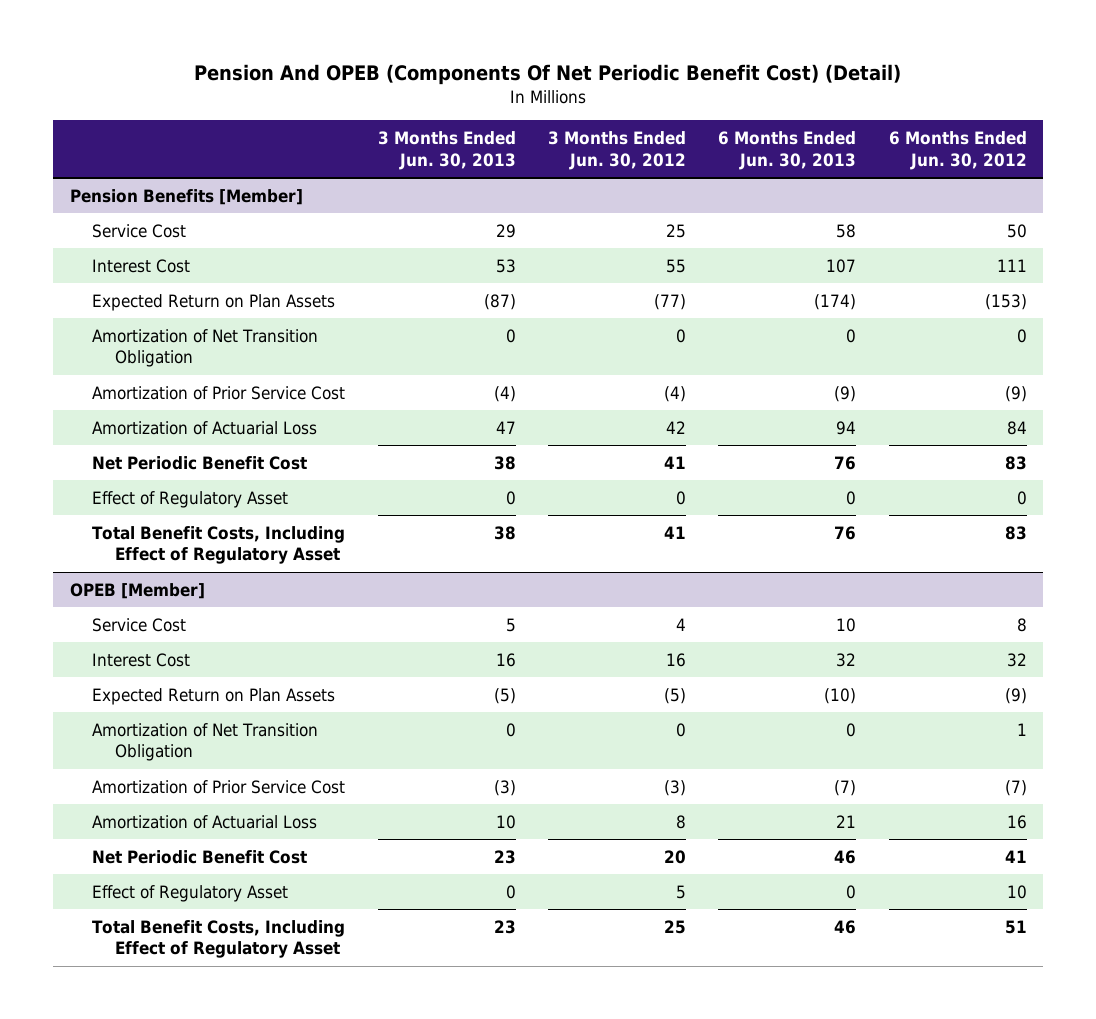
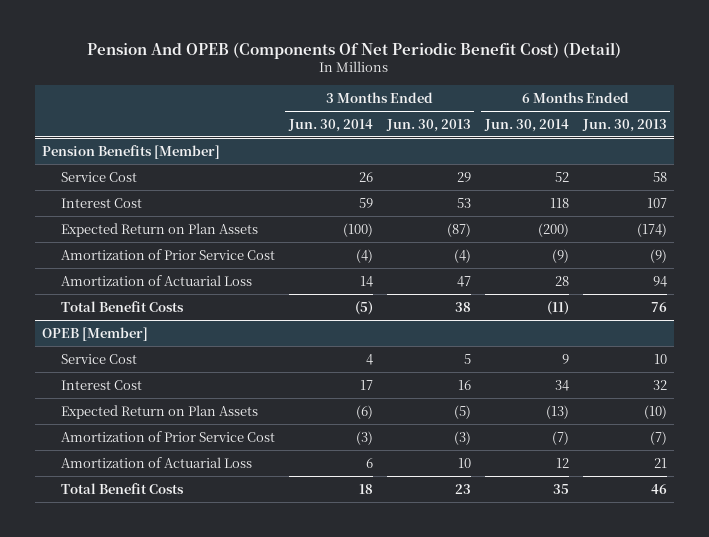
- | 3 Months Ended Jun. 30, 2013 | 3 Months Ended Jun. 30, 2012 | 6 Months Ended Jun. 30, 2013 | 6 Months Ended Jun. 30, 2012
+ | 3 Months Ended Jun. 30, 2014 | 3 Months Ended Jun. 30, 2013 | 6 Months Ended Jun. 30, 2014 | 6 Months Ended Jun. 30, 2013
@ Pension Benefits [Member]
- Amortization of Net Transition Obligation | 0 | 0 | 0 | 0
- Net Periodic Benefit Cost | 38 | 41 | 76 | 83
- Effect of Regulatory Asset | 0 | 0 | 0 | 0
- Total Benefit Costs, Including Effect of Regulatory Asset | 38 | 41 | 76 | 83
+ Total Benefit Costs | (5) | 38 | (11) | 76
@ OPEB [Member]
- Amortization of Net Transition Obligation | 0 | 0 | 0 | 1
- Net Periodic Benefit Cost | 23 | 20 | 46 | 41
- Effect of Regulatory Asset | 0 | 5 | 0 | 10
- Total Benefit Costs, Including Effect of Regulatory Asset | 23 | 25 | 46 | 51
+ Total Benefit Costs | 18 | 23 | 35 | 46

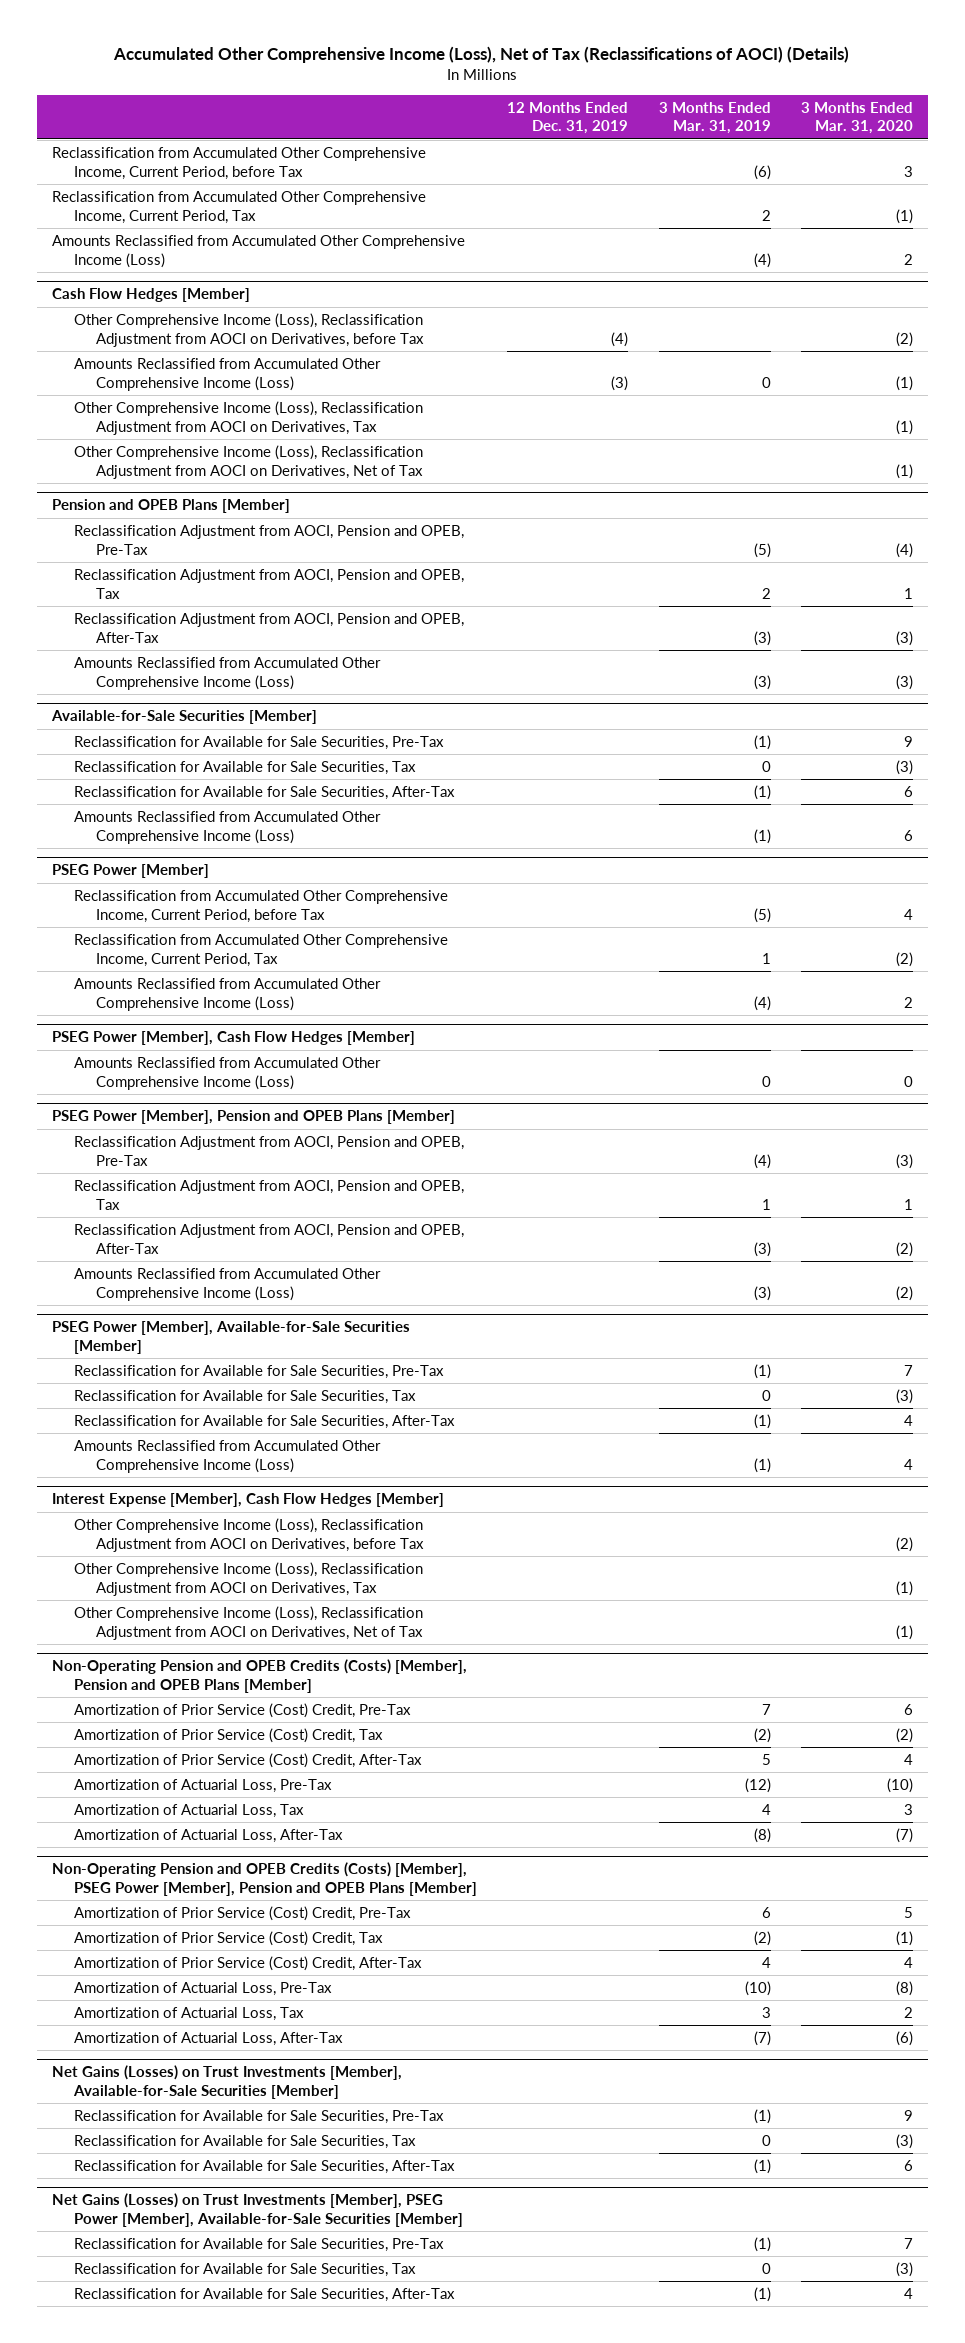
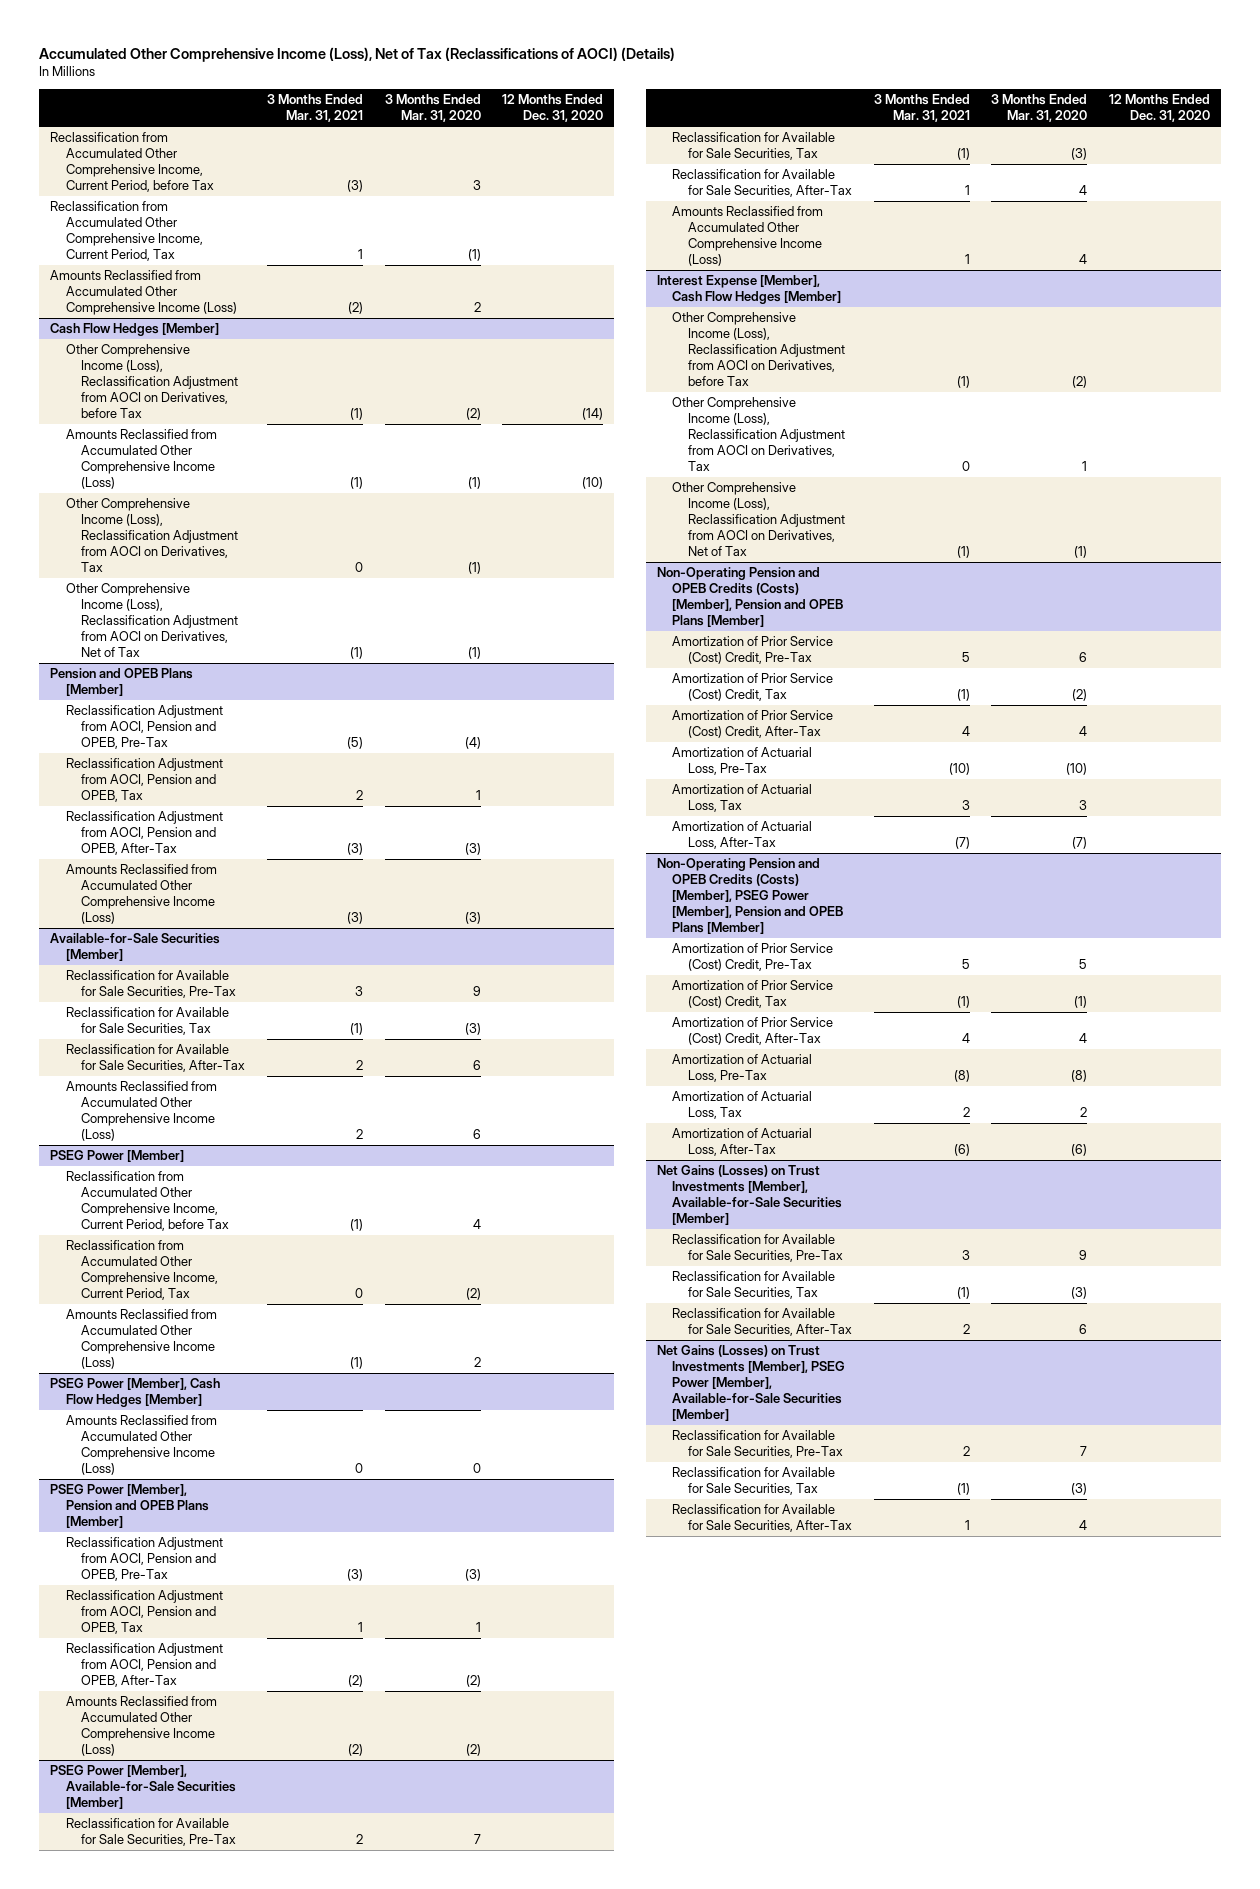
- | 12 Months Ended Dec. 31, 2019 | 3 Months Ended Mar. 31, 2019 | 3 Months Ended Mar. 31, 2020
+ | 3 Months Ended Mar. 31, 2021 | 3 Months Ended Mar. 31, 2020 | 12 Months Ended Dec. 31, 2020
@ Interest Expense [Member], Cash Flow Hedges [Member]
- Other Comprehensive Income (Loss), Reclassification Adjustment from AOCI on Derivatives, Tax | | | (1)
+ Other Comprehensive Income (Loss), Reclassification Adjustment from AOCI on Derivatives, Tax | 0 | 1 |

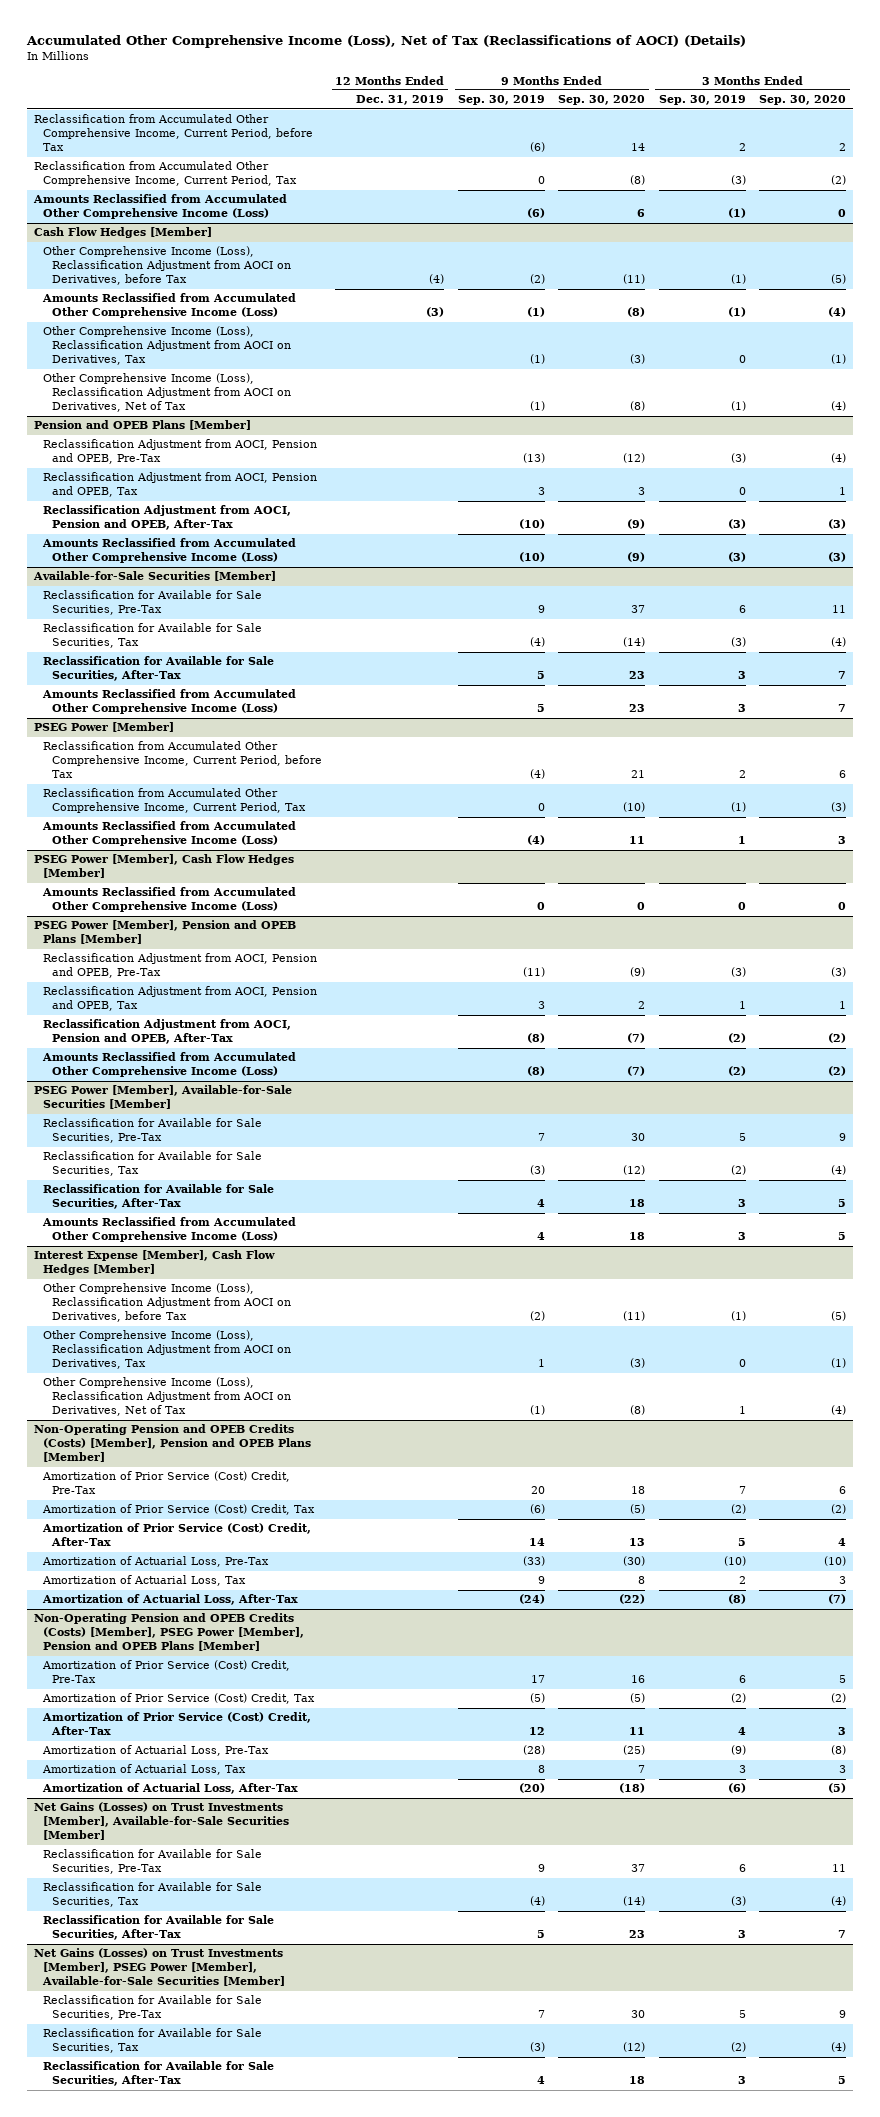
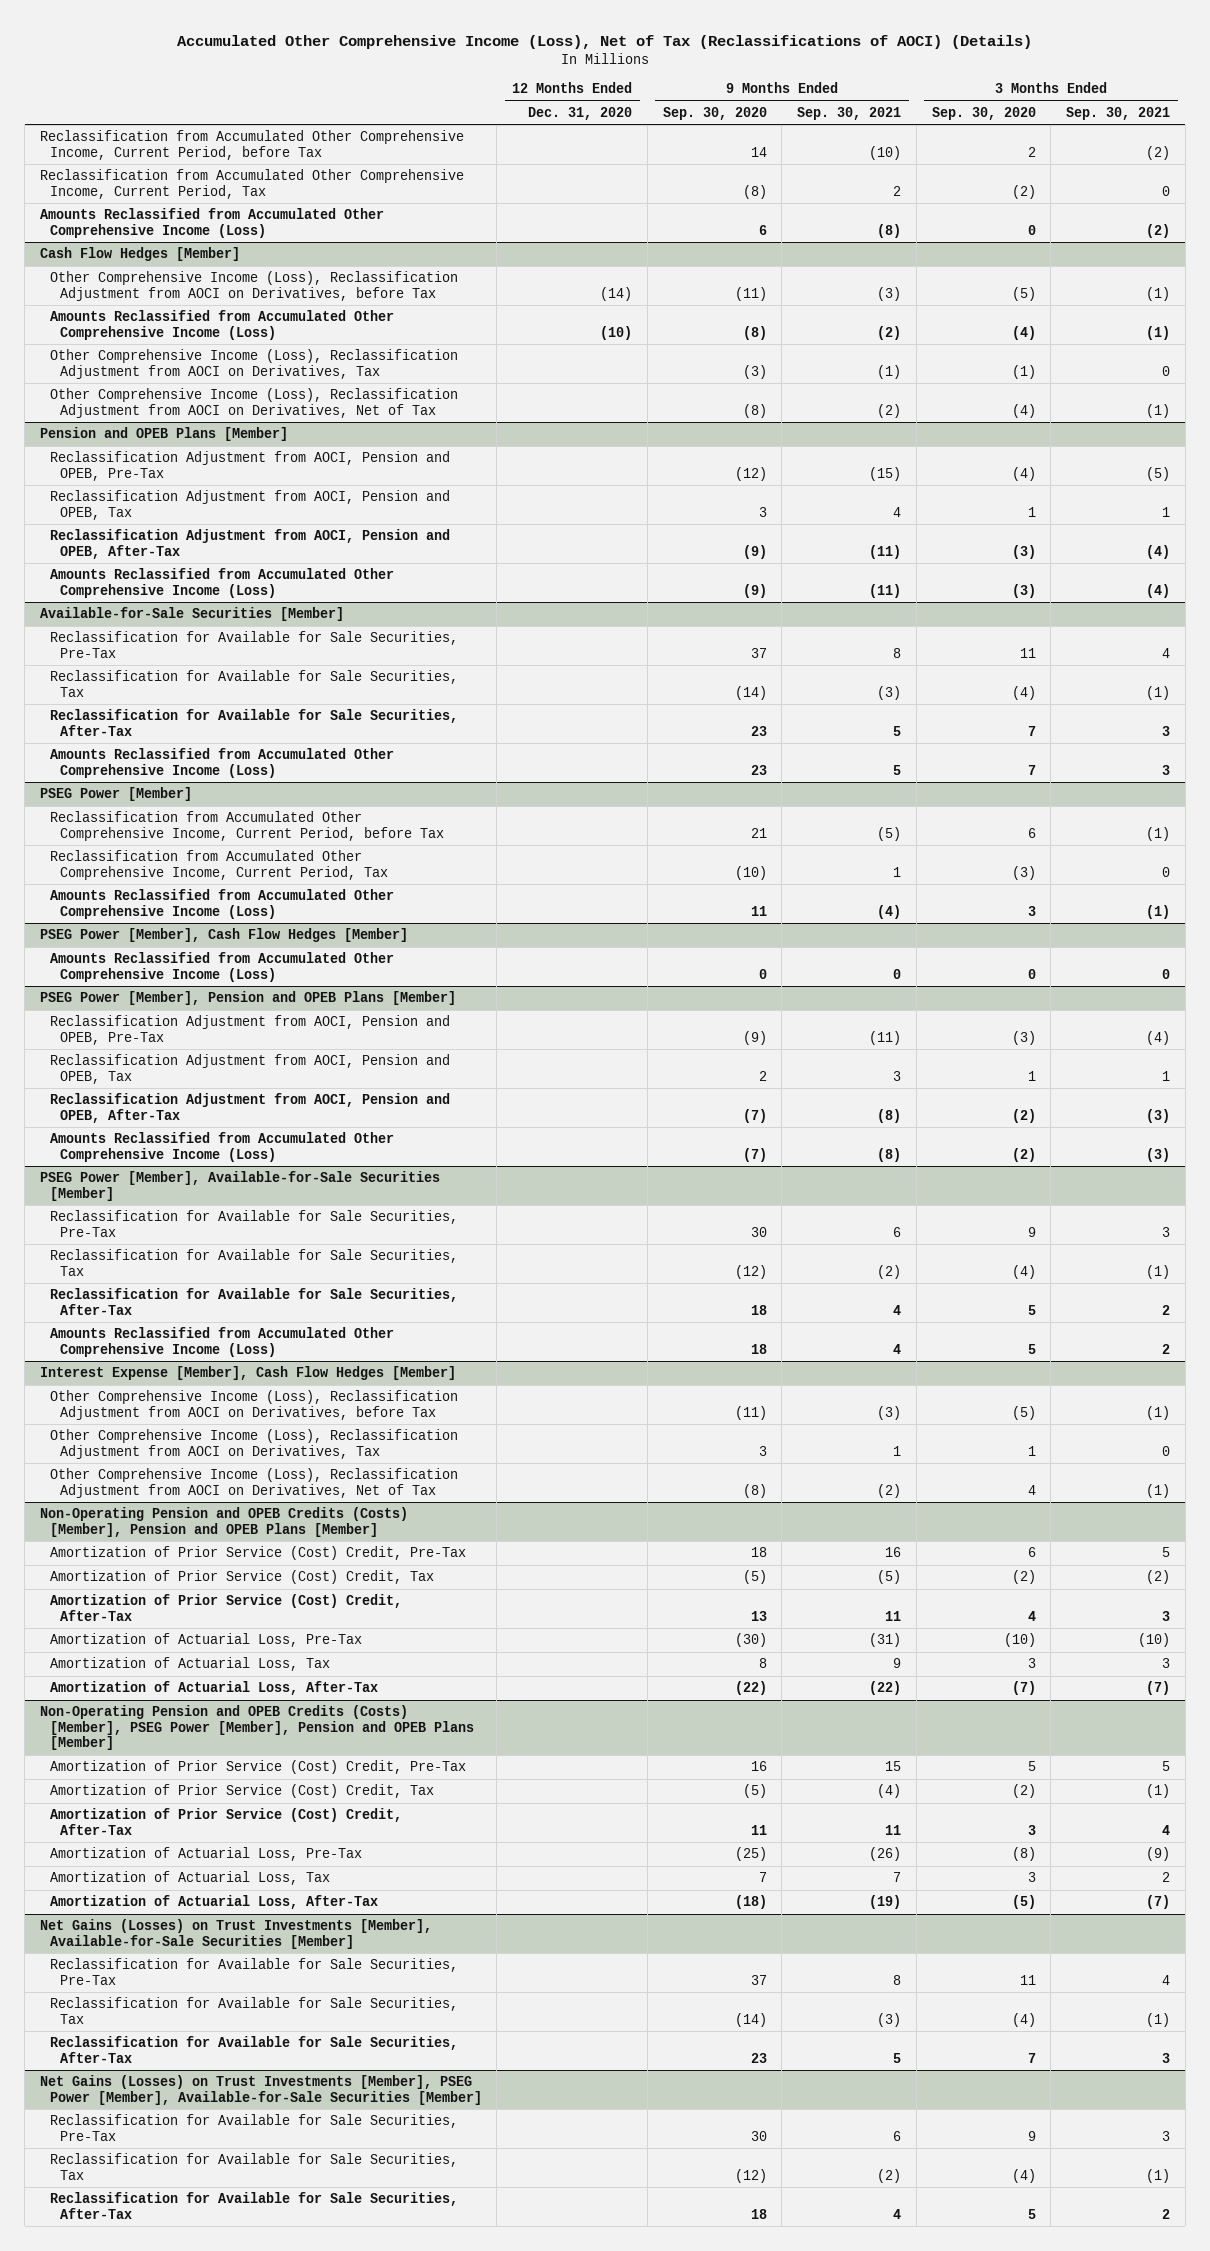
- | 12 Months Ended Dec. 31, 2019 | 9 Months Ended Sep. 30, 2019 | 9 Months Ended Sep. 30, 2020 | 3 Months Ended Sep. 30, 2019 | 3 Months Ended Sep. 30, 2020
+ | 12 Months Ended Dec. 31, 2020 | 9 Months Ended Sep. 30, 2020 | 9 Months Ended Sep. 30, 2021 | 3 Months Ended Sep. 30, 2020 | 3 Months Ended Sep. 30, 2021
@ Interest Expense [Member], Cash Flow Hedges [Member]
- Other Comprehensive Income (Loss), Reclassification Adjustment from AOCI on Derivatives, Tax | | 1 | (3) | 0 | (1)
- Other Comprehensive Income (Loss), Reclassification Adjustment from AOCI on Derivatives, Net of Tax | | (1) | (8) | 1 | (4)
+ Other Comprehensive Income (Loss), Reclassification Adjustment from AOCI on Derivatives, Tax | | 3 | 1 | 1 | 0
+ Other Comprehensive Income (Loss), Reclassification Adjustment from AOCI on Derivatives, Net of Tax | | (8) | (2) | 4 | (1)

